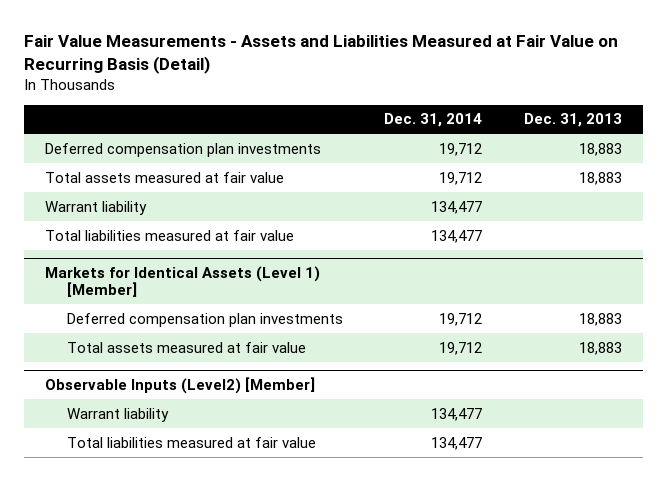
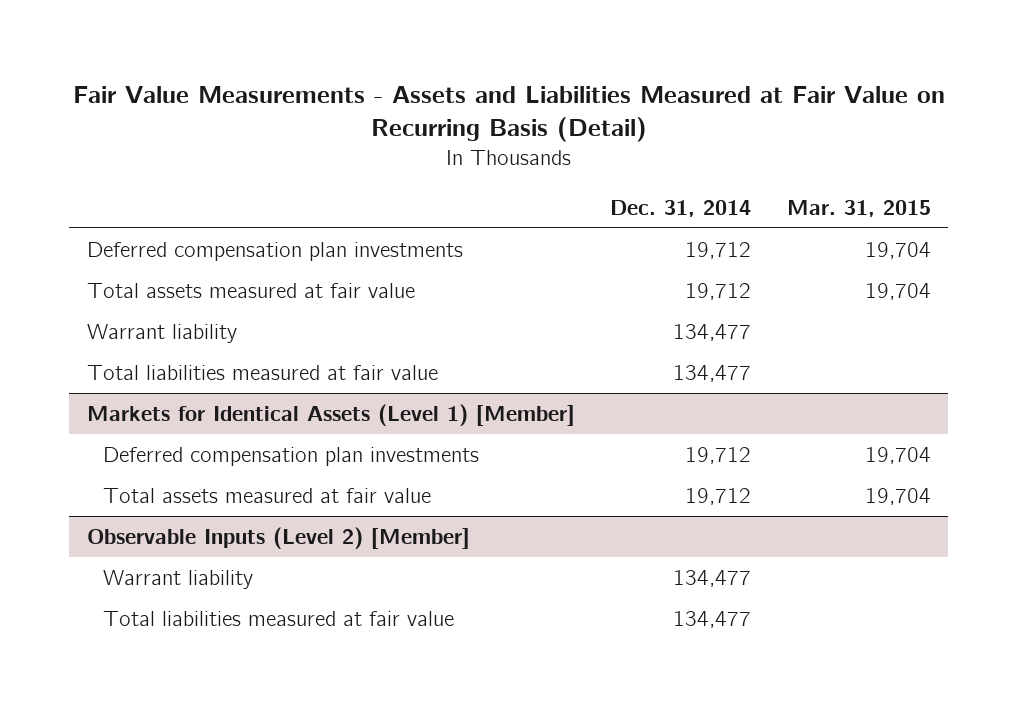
- | Dec. 31, 2014 | Dec. 31, 2013
+ | Dec. 31, 2014 | Mar. 31, 2015
- Observable Inputs (Level2) [Member]
+ Observable Inputs (Level 2) [Member]

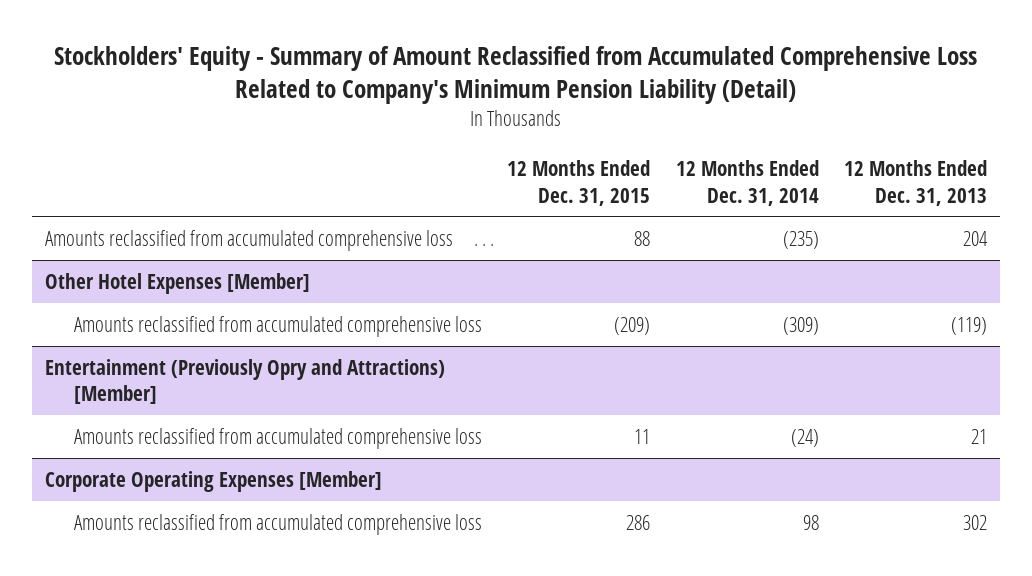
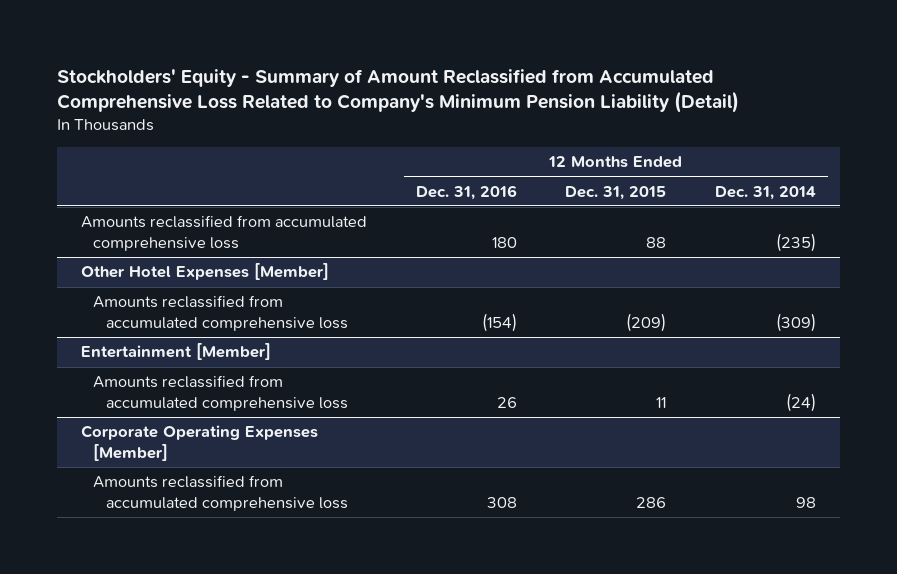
- | 12 Months Ended Dec. 31, 2015 | 12 Months Ended Dec. 31, 2014 | 12 Months Ended Dec. 31, 2013
+ | 12 Months Ended Dec. 31, 2016 | 12 Months Ended Dec. 31, 2015 | 12 Months Ended Dec. 31, 2014
- Entertainment (Previously Opry and Attractions) [Member]
+ Entertainment [Member]

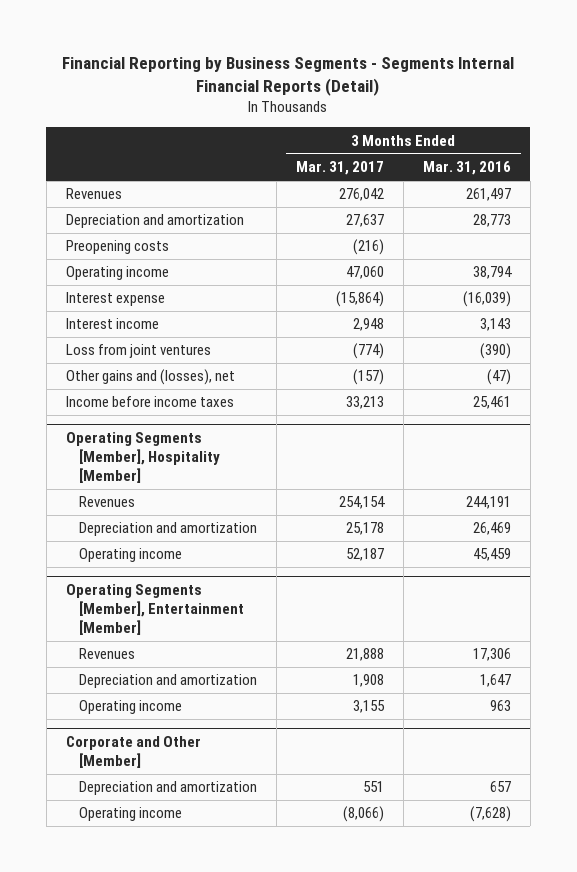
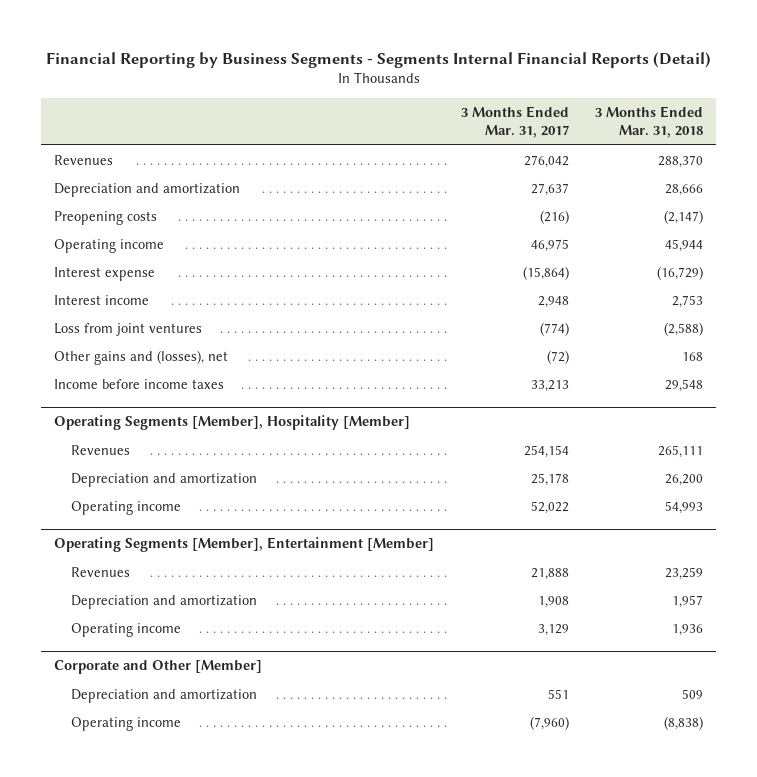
- | 3 Months Ended Mar. 31, 2017 | 3 Months Ended Mar. 31, 2016
+ | 3 Months Ended Mar. 31, 2017 | 3 Months Ended Mar. 31, 2018
- Operating income | 47,060 | 38,794
+ Operating income | 46,975 | 45,944
- Other gains and (losses), net | (157) | (47)
+ Other gains and (losses), net | (72) | 168
@ Operating Segments [Member], Hospitality [Member]
- Operating income | 52,187 | 45,459
+ Operating income | 52,022 | 54,993
@ Operating Segments [Member], Entertainment [Member]
- Operating income | 3,155 | 963
+ Operating income | 3,129 | 1,936
@ Corporate and Other [Member]
- Operating income | (8,066) | (7,628)
+ Operating income | (7,960) | (8,838)

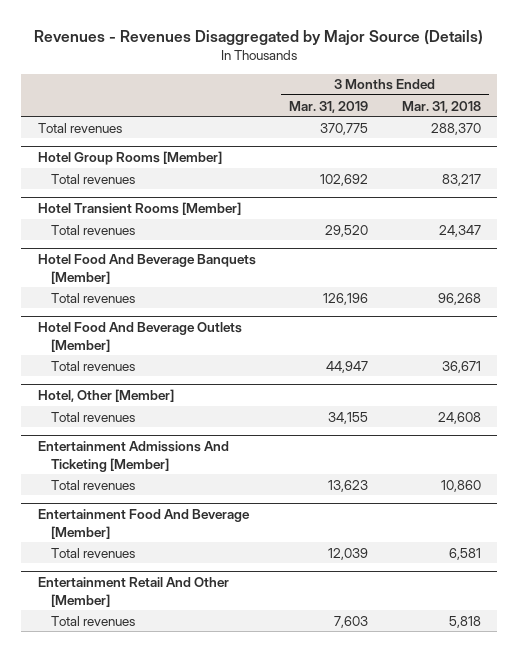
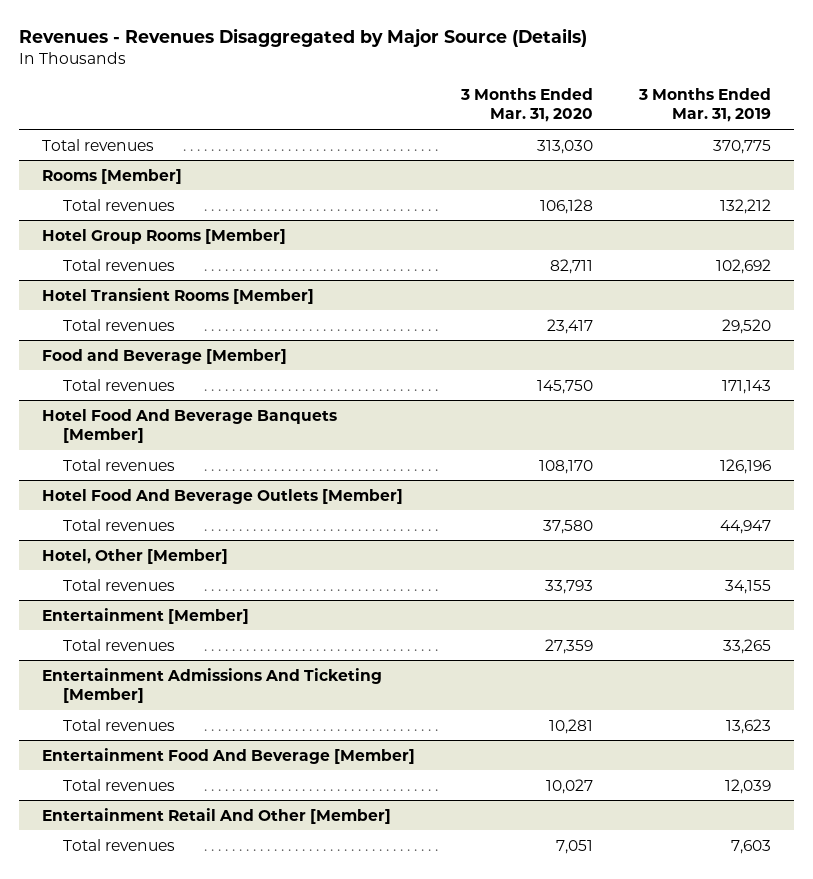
- | 3 Months Ended Mar. 31, 2019 | 3 Months Ended Mar. 31, 2018
+ | 3 Months Ended Mar. 31, 2020 | 3 Months Ended Mar. 31, 2019
+ Rooms [Member]
+ Total revenues | 106,128 | 132,212
+ Food and Beverage [Member]
+ Total revenues | 145,750 | 171,143
+ Entertainment [Member]
+ Total revenues | 27,359 | 33,265

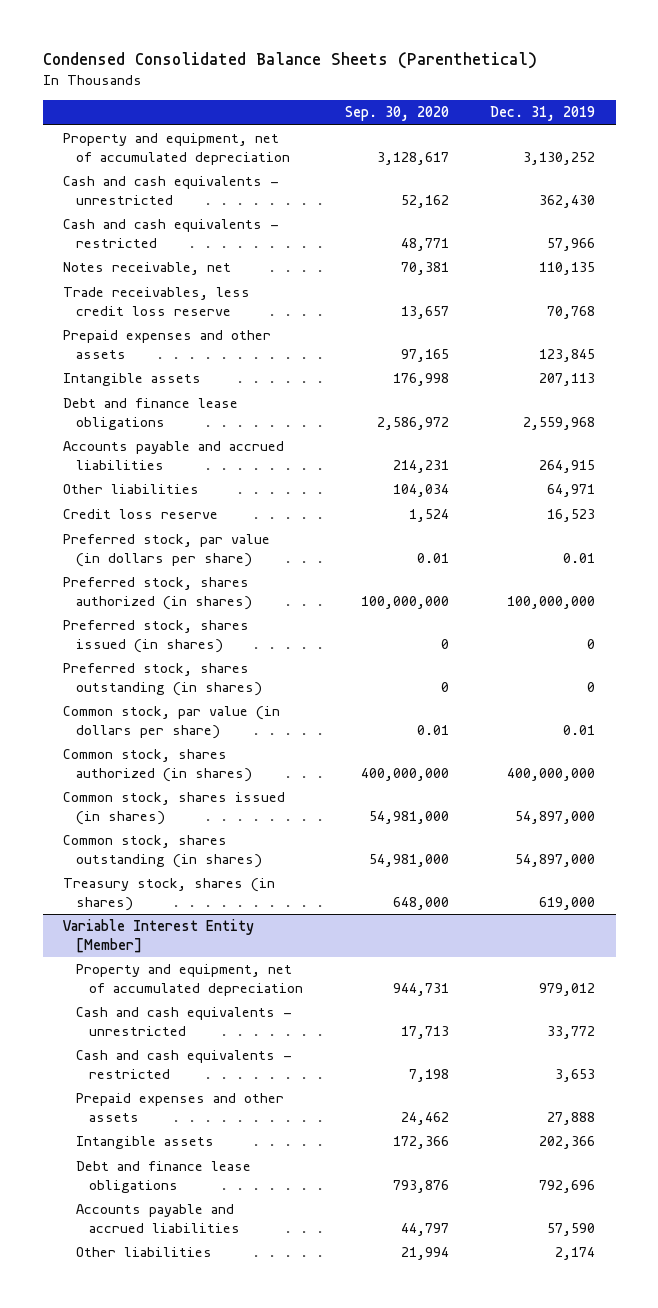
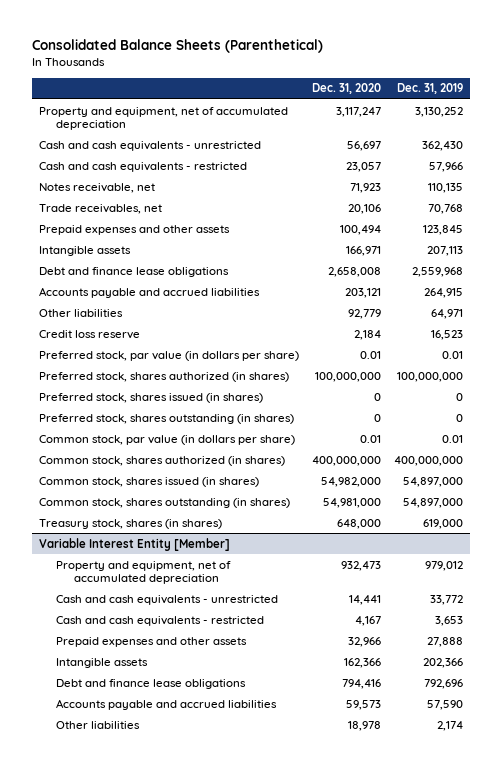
- Condensed Consolidated Balance Sheets (Parenthetical)
+ Consolidated Balance Sheets (Parenthetical)
- | Sep. 30, 2020 | Dec. 31, 2019
+ | Dec. 31, 2020 | Dec. 31, 2019
- Trade receivables, less credit loss reserve | 13,657 | 70,768
+ Trade receivables, net | 20,106 | 70,768

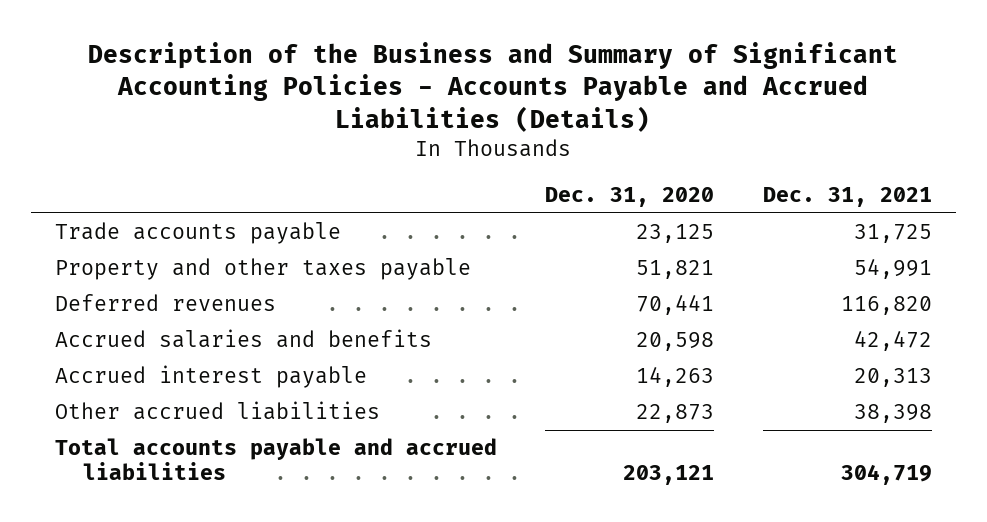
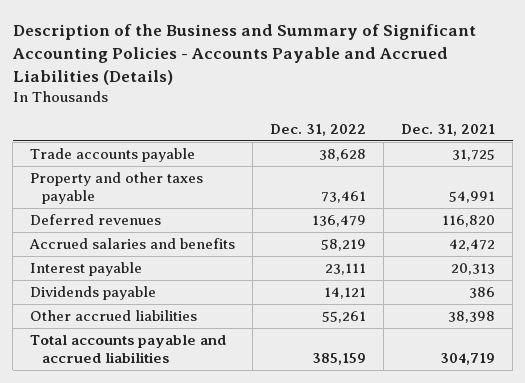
- | Dec. 31, 2020 | Dec. 31, 2021
+ | Dec. 31, 2022 | Dec. 31, 2021
- Accrued interest payable | 14,263 | 20,313
+ Interest payable | 23,111 | 20,313
+ Dividends payable | 14,121 | 386

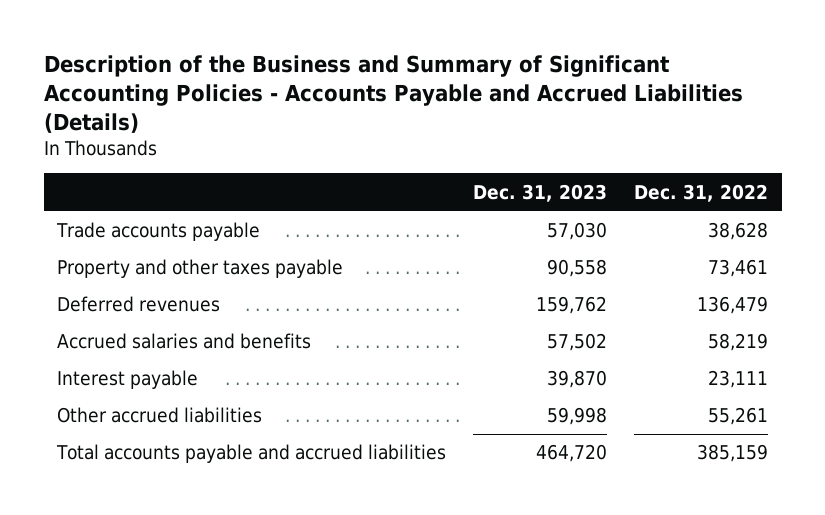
- | Dec. 31, 2022 | Dec. 31, 2021
+ | Dec. 31, 2023 | Dec. 31, 2022
- Dividends payable | 14,121 | 386

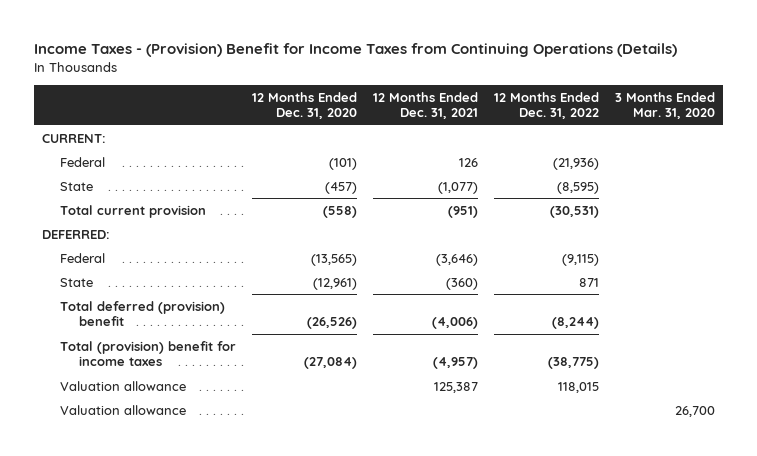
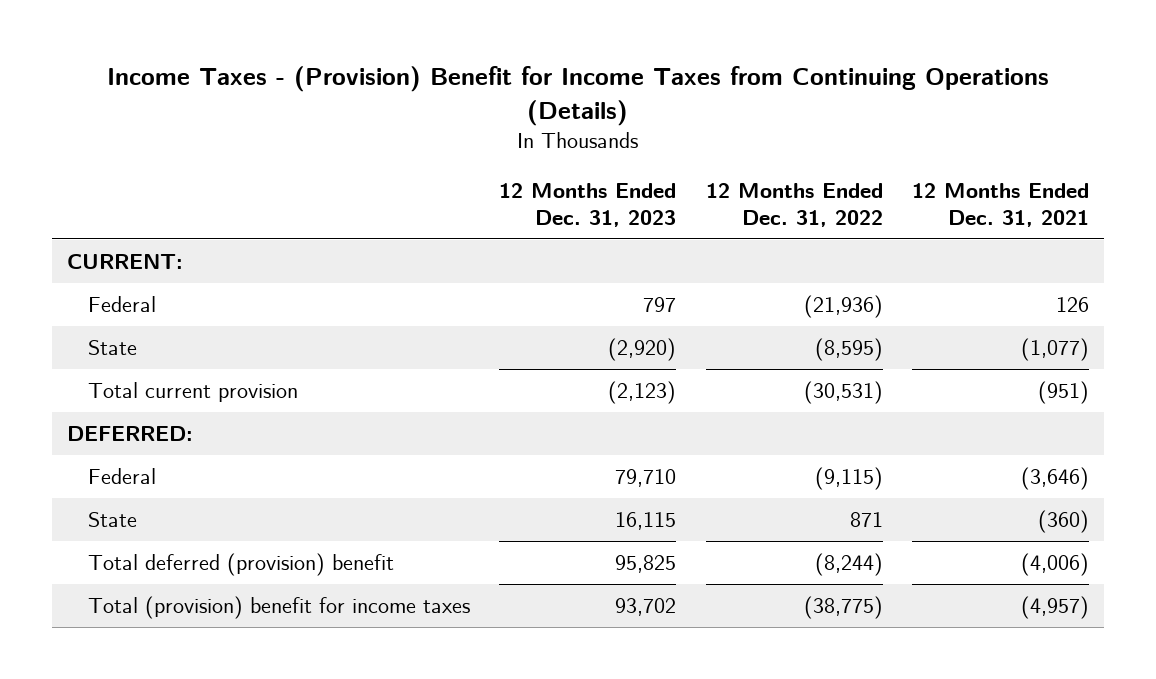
- | 12 Months Ended Dec. 31, 2020 | 12 Months Ended Dec. 31, 2021 | 12 Months Ended Dec. 31, 2022 | 3 Months Ended Mar. 31, 2020
+ | 12 Months Ended Dec. 31, 2023 | 12 Months Ended Dec. 31, 2022 | 12 Months Ended Dec. 31, 2021
- Valuation allowance | | 125,387 | 118,015 |
- Valuation allowance | | | | 26,700

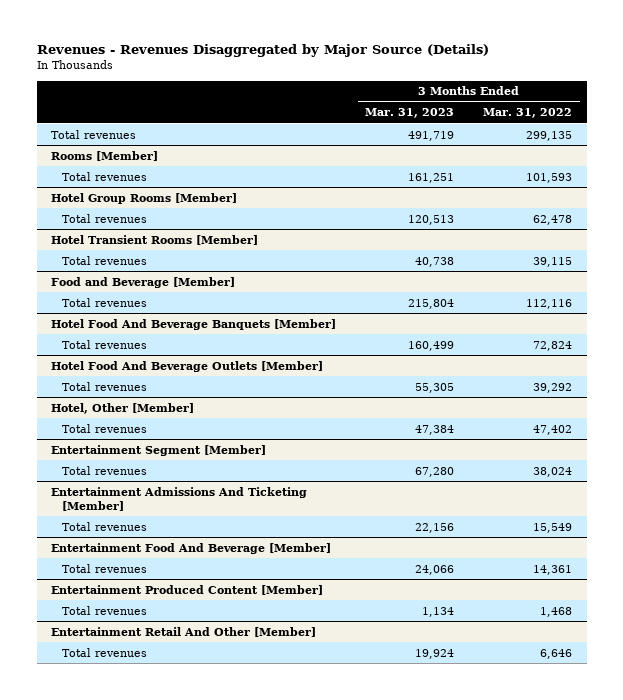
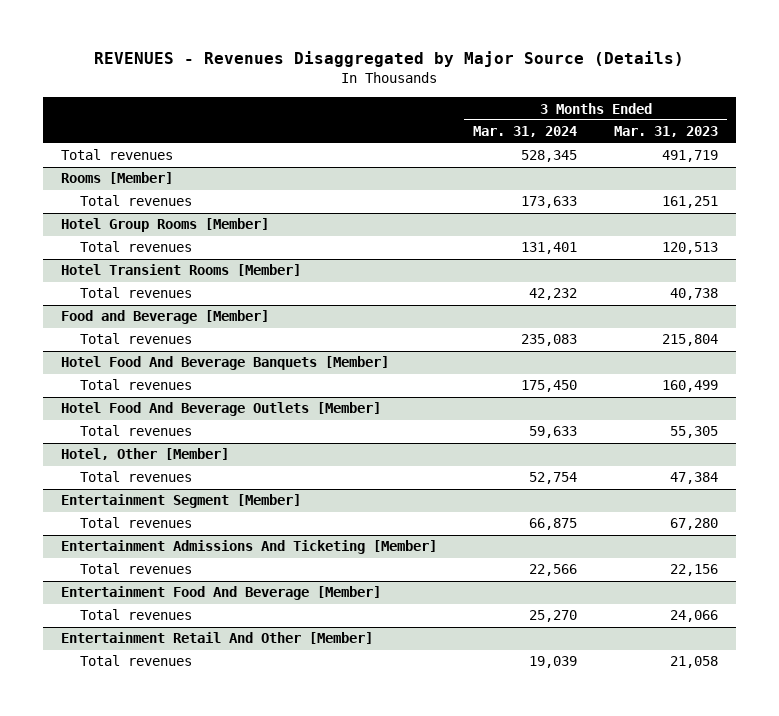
- Revenues - Revenues Disaggregated by Major Source (Details)
+ REVENUES - Revenues Disaggregated by Major Source (Details)
- | 3 Months Ended Mar. 31, 2023 | 3 Months Ended Mar. 31, 2022
+ | 3 Months Ended Mar. 31, 2024 | 3 Months Ended Mar. 31, 2023
- Entertainment Produced Content [Member]
- Total revenues | 1,134 | 1,468
@ Entertainment Retail And Other [Member]
- Total revenues | 19,924 | 6,646
+ Total revenues | 19,039 | 21,058

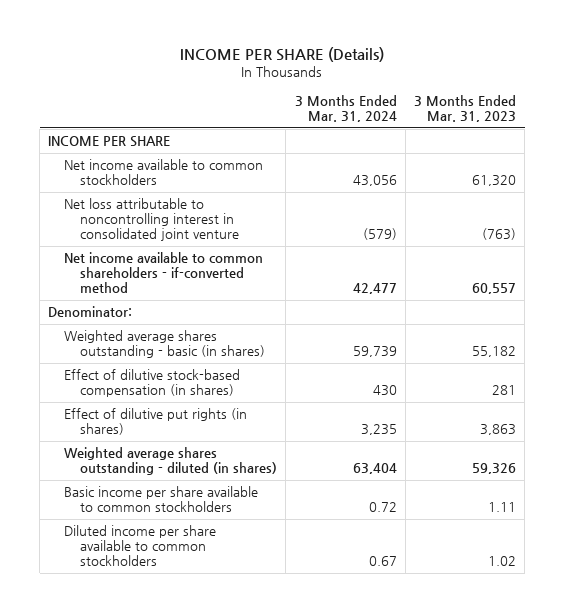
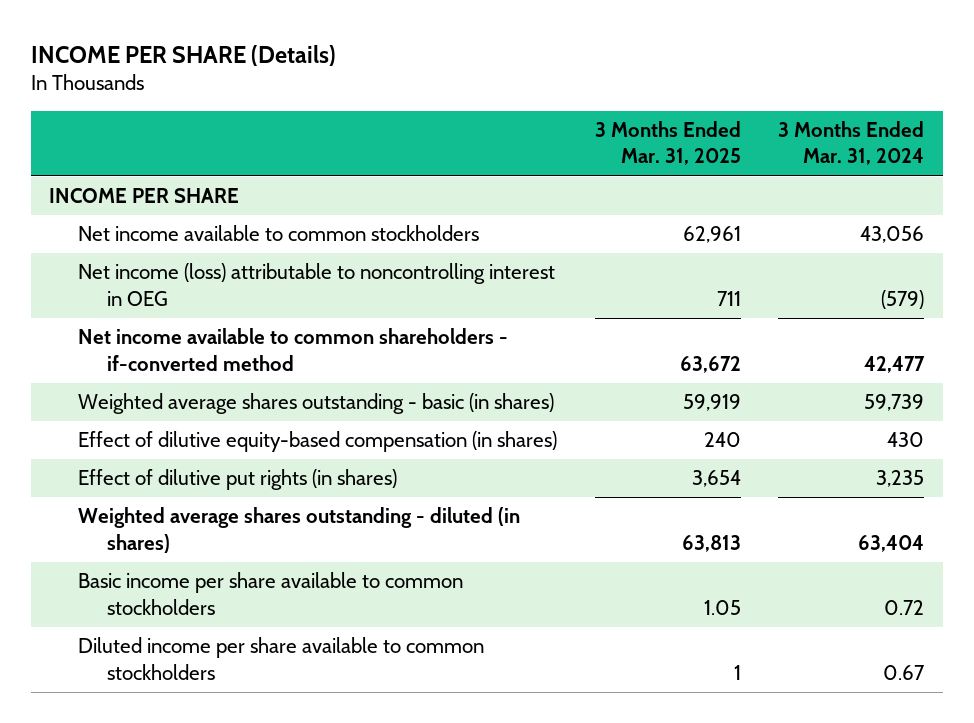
- | 3 Months Ended Mar. 31, 2024 | 3 Months Ended Mar. 31, 2023
+ | 3 Months Ended Mar. 31, 2025 | 3 Months Ended Mar. 31, 2024
- Net loss attributable to noncontrolling interest in consolidated joint venture | (579) | (763)
+ Net income (loss) attributable to noncontrolling interest in OEG | 711 | (579)
- Denominator:
- Effect of dilutive stock-based compensation (in shares) | 430 | 281
+ Effect of dilutive equity-based compensation (in shares) | 240 | 430

